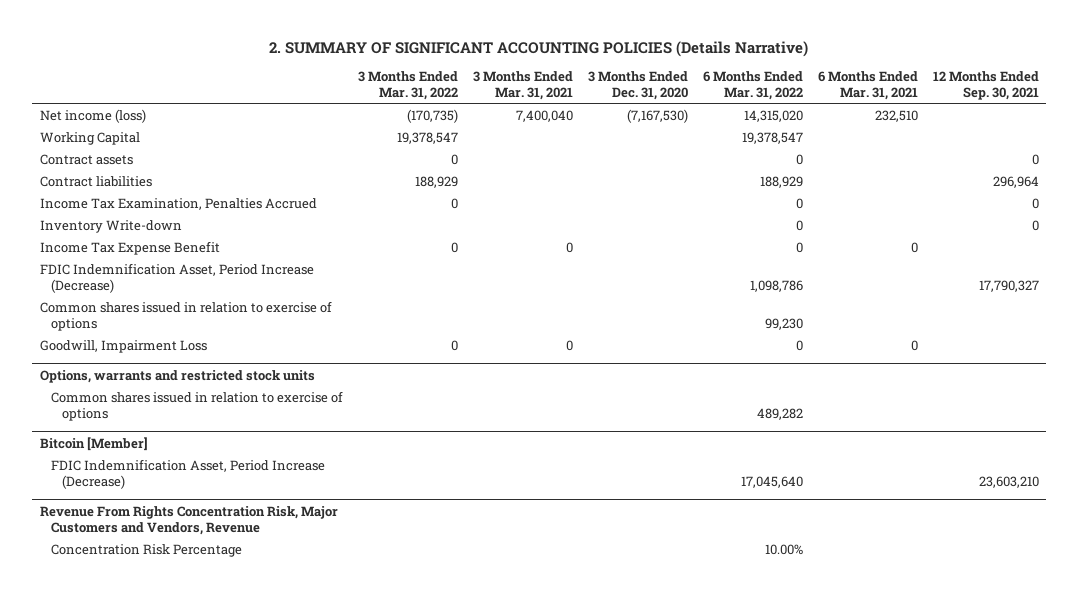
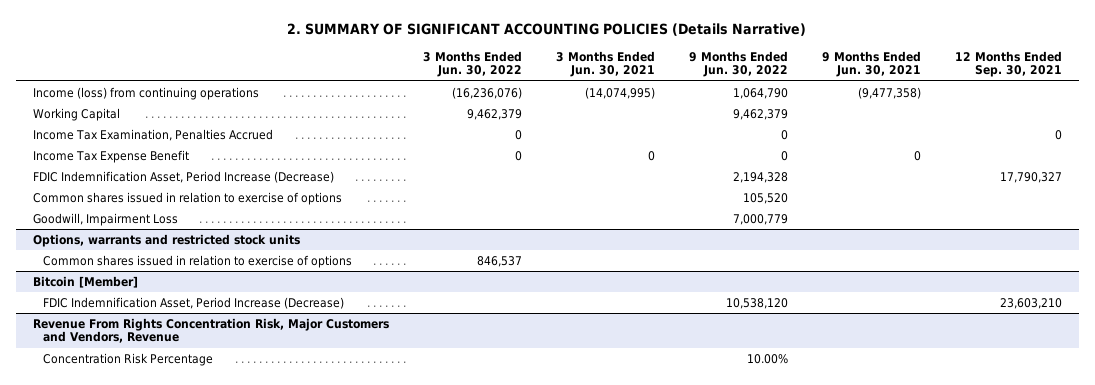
- | 3 Months Ended Mar. 31, 2022 | 3 Months Ended Mar. 31, 2021 | 3 Months Ended Dec. 31, 2020 | 6 Months Ended Mar. 31, 2022 | 6 Months Ended Mar. 31, 2021 | 12 Months Ended Sep. 30, 2021
+ | 3 Months Ended Jun. 30, 2022 | 3 Months Ended Jun. 30, 2021 | 9 Months Ended Jun. 30, 2022 | 9 Months Ended Jun. 30, 2021 | 12 Months Ended Sep. 30, 2021
- Net income (loss) | (170,735) | 7,400,040 | (7,167,530) | 14,315,020 | 232,510 |
+ Income (loss) from continuing operations | (16,236,076) | (14,074,995) | 1,064,790 | (9,477,358) |
- Contract assets | 0 | | | 0 | | 0
- Contract liabilities | 188,929 | | | 188,929 | | 296,964
- Inventory Write-down | | | | 0 | | 0

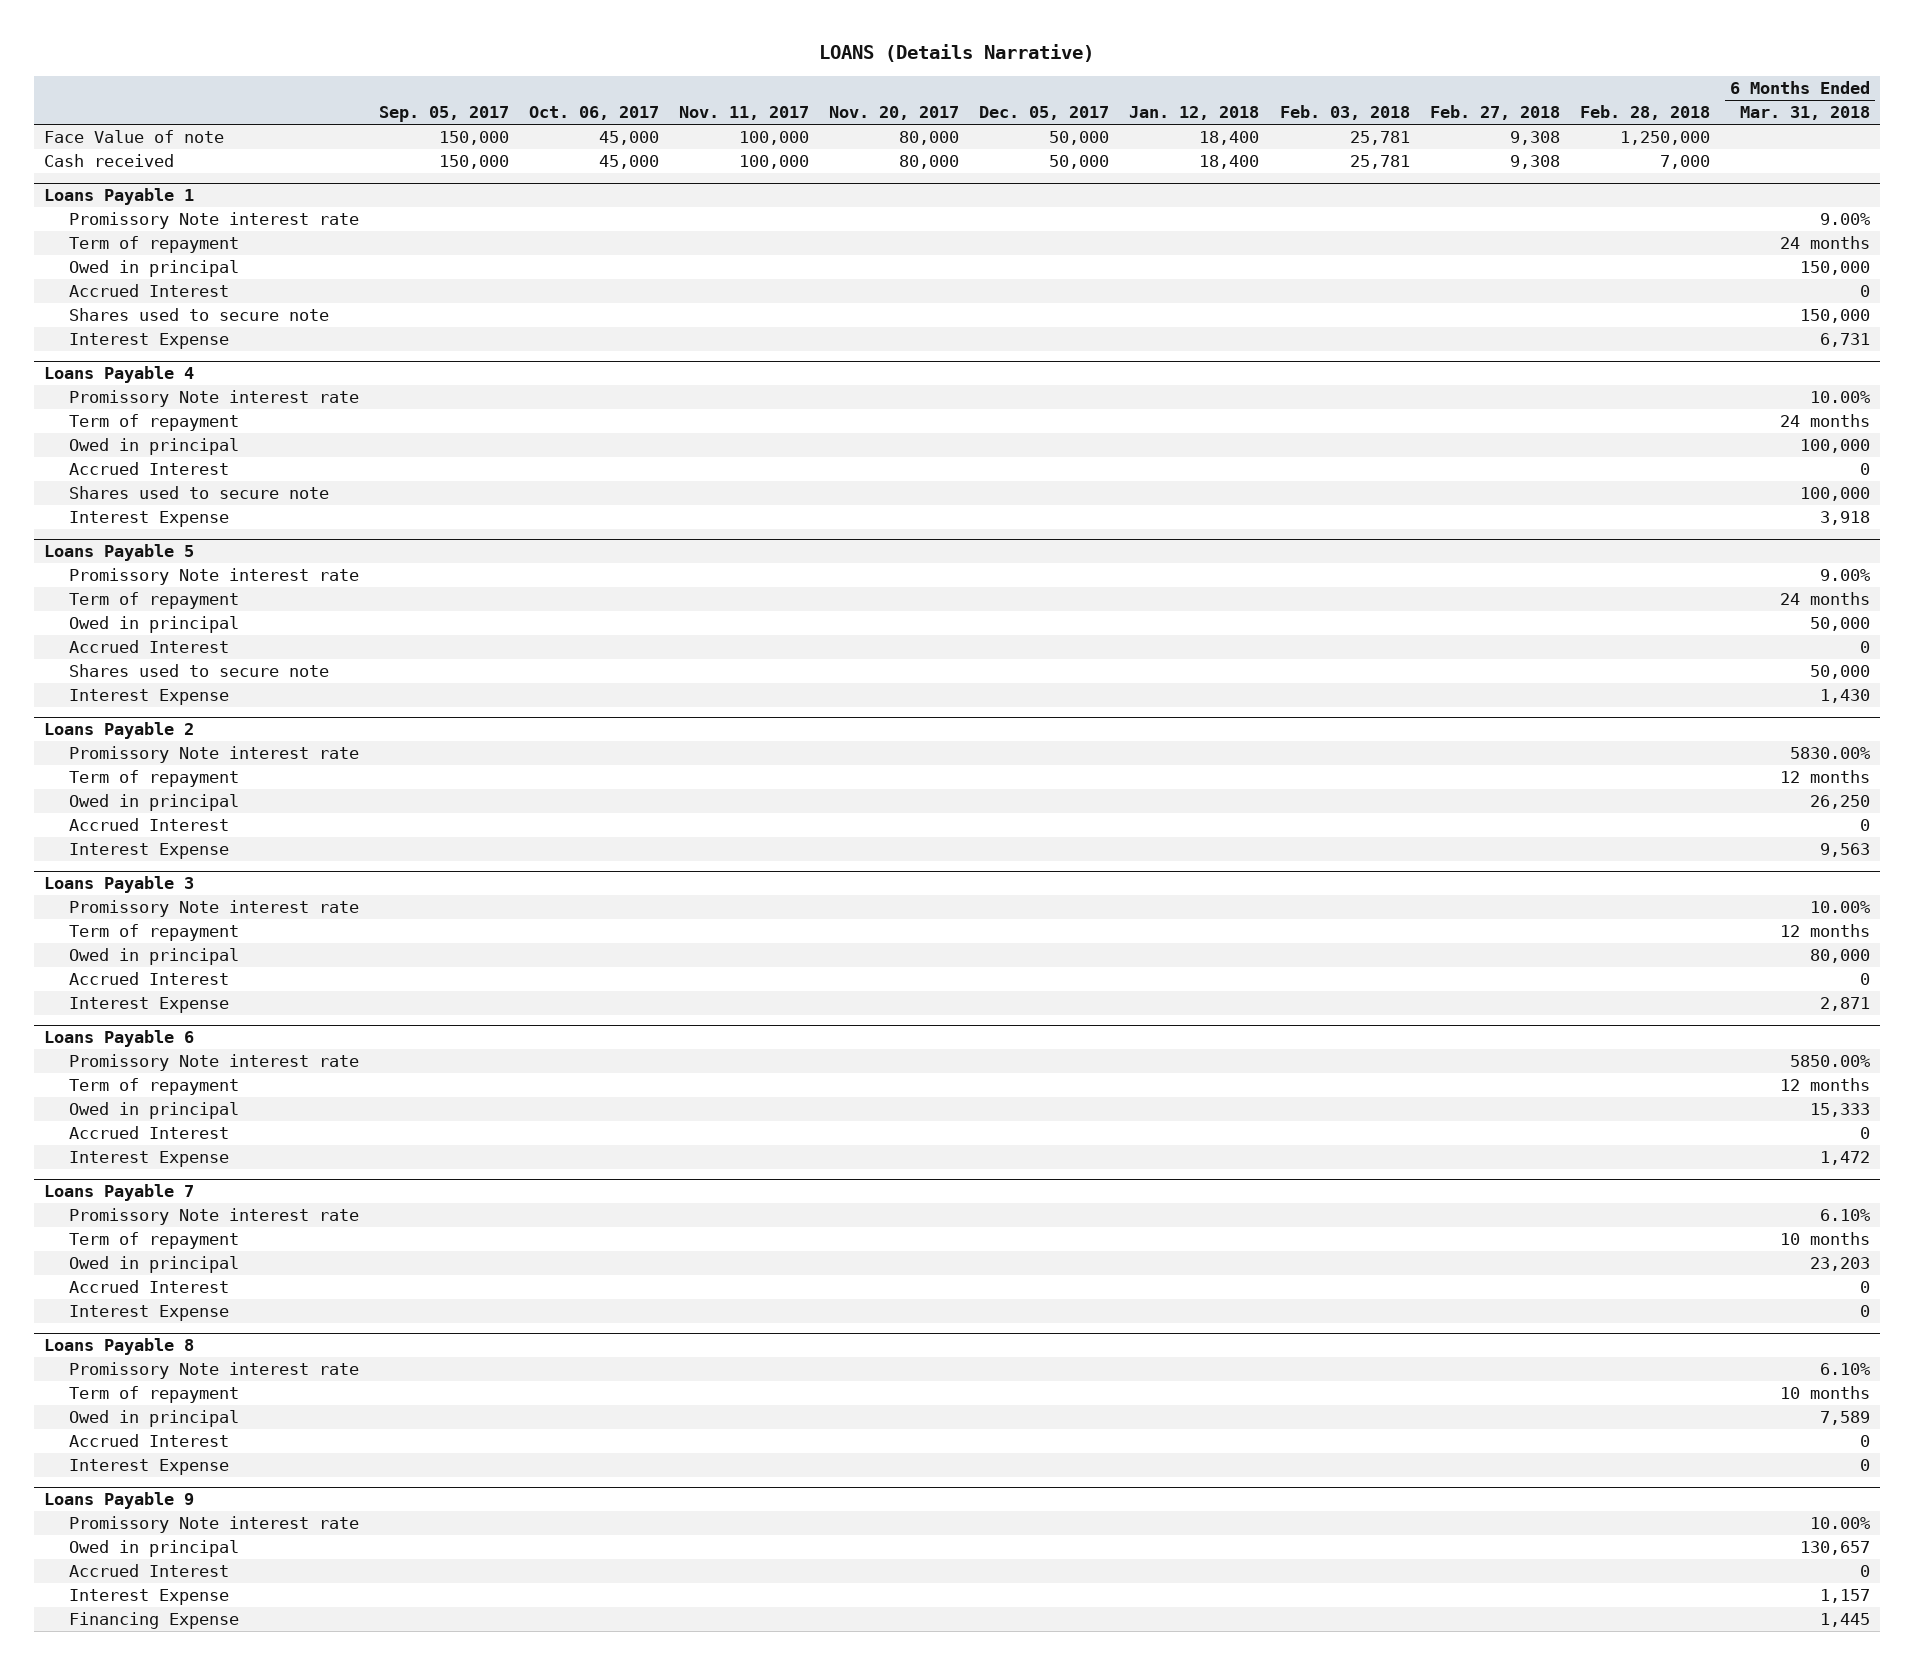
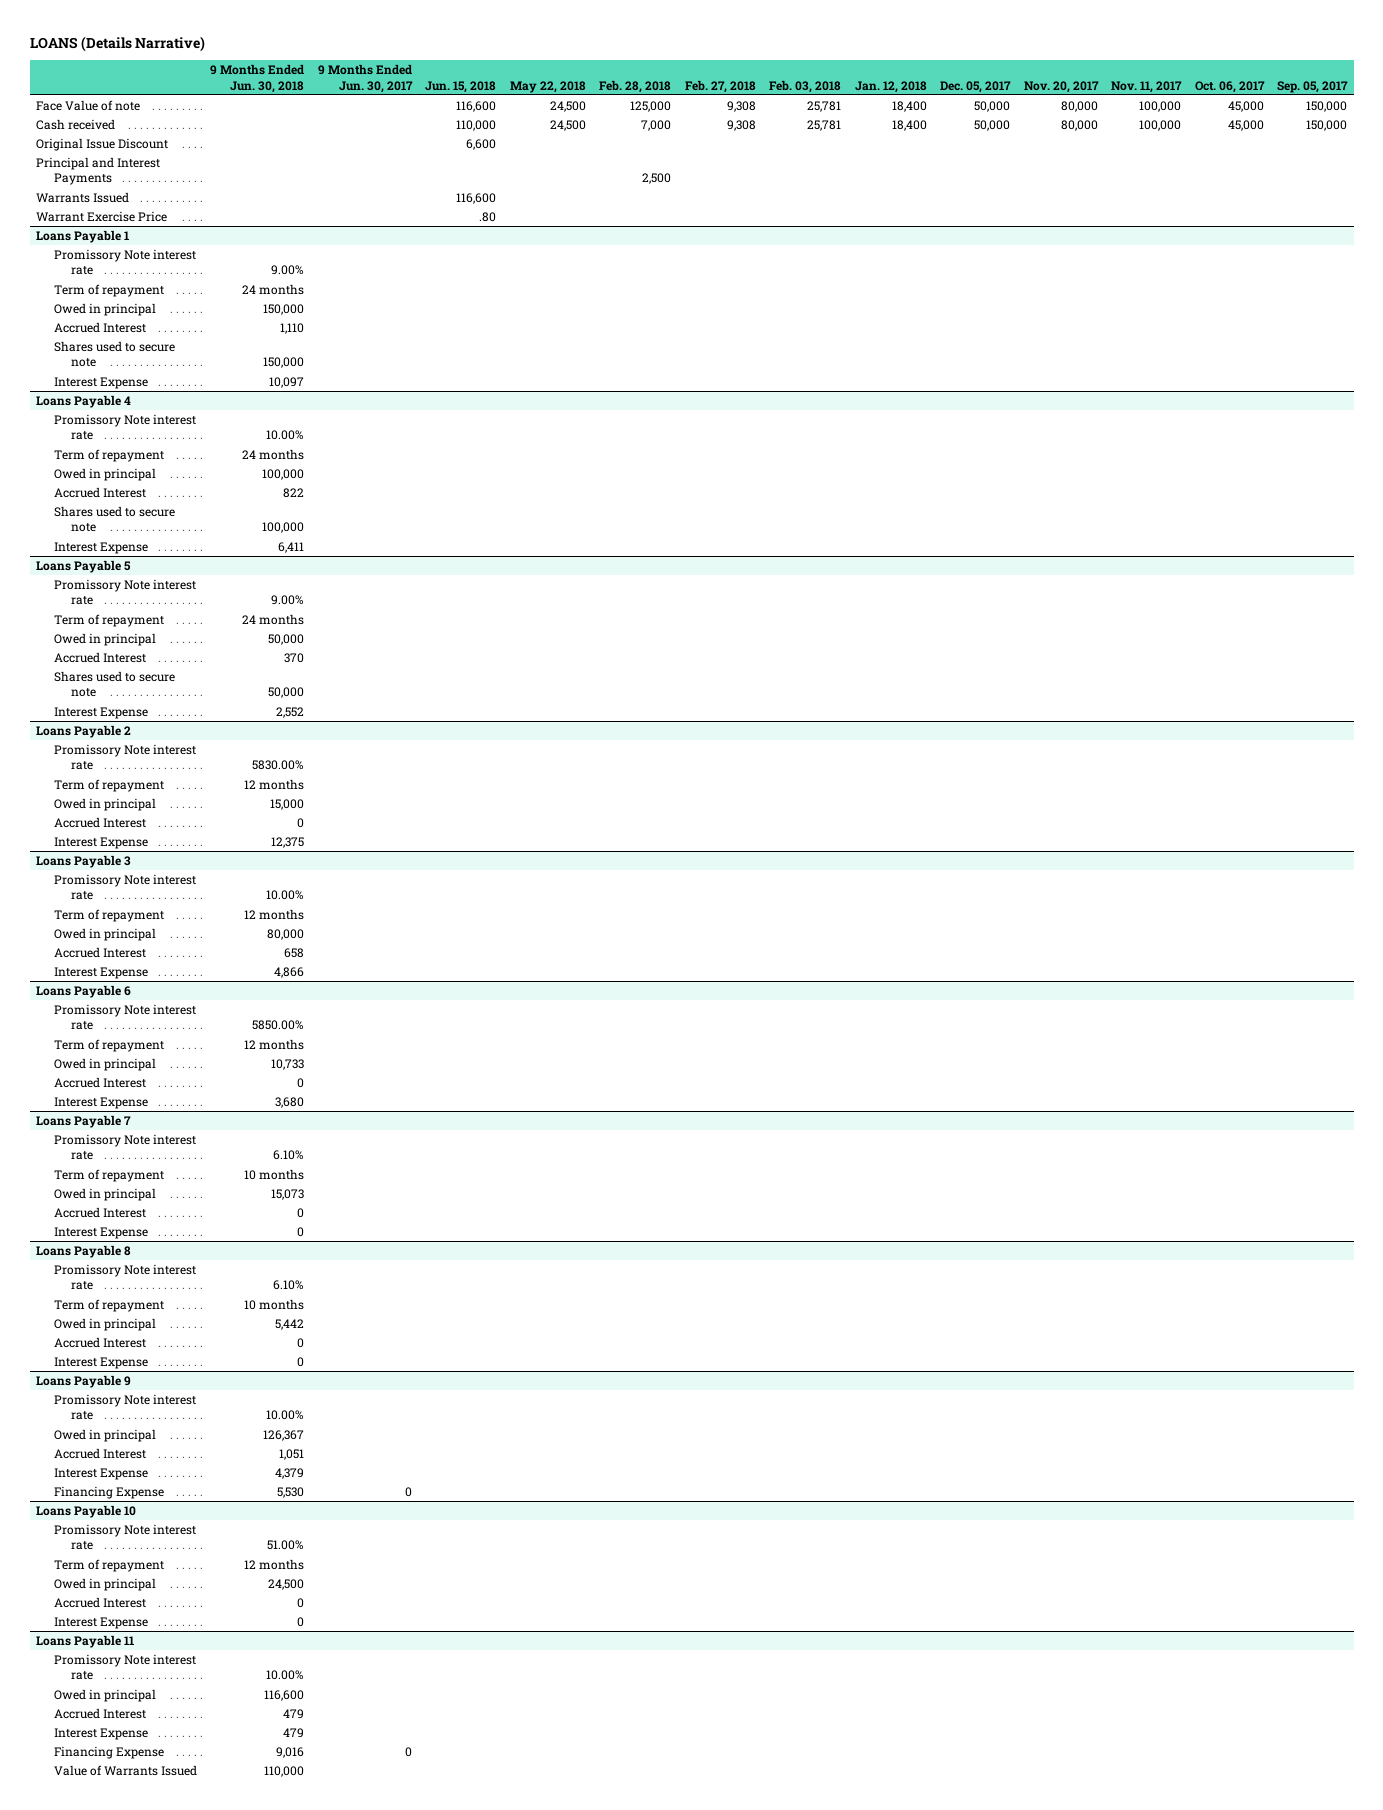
- | Sep. 05, 2017 | Oct. 06, 2017 | Nov. 11, 2017 | Nov. 20, 2017 | Dec. 05, 2017 | Jan. 12, 2018 | Feb. 03, 2018 | Feb. 27, 2018 | Feb. 28, 2018 | 6 Months Ended Mar. 31, 2018
+ | 9 Months Ended Jun. 30, 2018 | 9 Months Ended Jun. 30, 2017 | Jun. 15, 2018 | May 22, 2018 | Feb. 28, 2018 | Feb. 27, 2018 | Feb. 03, 2018 | Jan. 12, 2018 | Dec. 05, 2017 | Nov. 20, 2017 | Nov. 11, 2017 | Oct. 06, 2017 | Sep. 05, 2017
- Face Value of note | 150,000 | 45,000 | 100,000 | 80,000 | 50,000 | 18,400 | 25,781 | 9,308 | 1,250,000 |
+ Face Value of note | | | 116,600 | 24,500 | 125,000 | 9,308 | 25,781 | 18,400 | 50,000 | 80,000 | 100,000 | 45,000 | 150,000
+ Original Issue Discount | | | 6,600 | | | | | | | | | |
+ Principal and Interest Payments | | | | | 2,500 | | | | | | | |
+ Warrants Issued | | | 116,600 | | | | | | | | | |
+ Warrant Exercise Price | | | .80 | | | | | | | | | |
+ Loans Payable 10
+ Promissory Note interest rate | 51.00% | | | | | | | | | | | |
+ Term of repayment | 12 months | | | | | | | | | | | |
+ Owed in principal | 24,500 | | | | | | | | | | | |
+ Accrued Interest | 0 | | | | | | | | | | | |
+ Interest Expense | 0 | | | | | | | | | | | |
+ Loans Payable 11
+ Promissory Note interest rate | 10.00% | | | | | | | | | | | |
+ Owed in principal | 116,600 | | | | | | | | | | | |
+ Accrued Interest | 479 | | | | | | | | | | | |
+ Interest Expense | 479 | | | | | | | | | | | |
+ Financing Expense | 9,016 | 0 | | | | | | | | | | |
+ Value of Warrants Issued | 110,000 | | | | | | | | | | | |

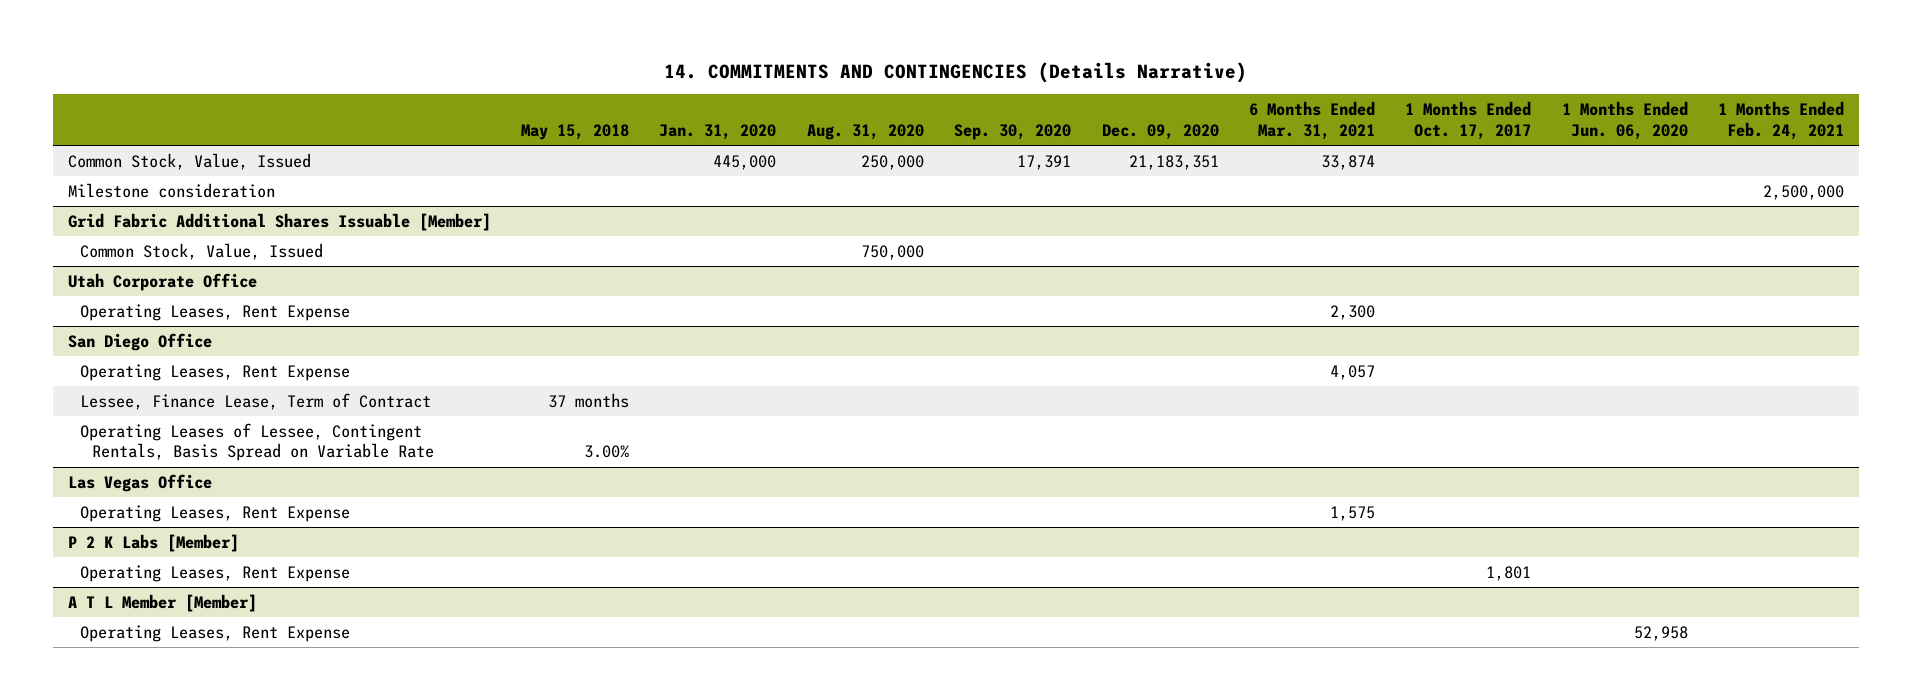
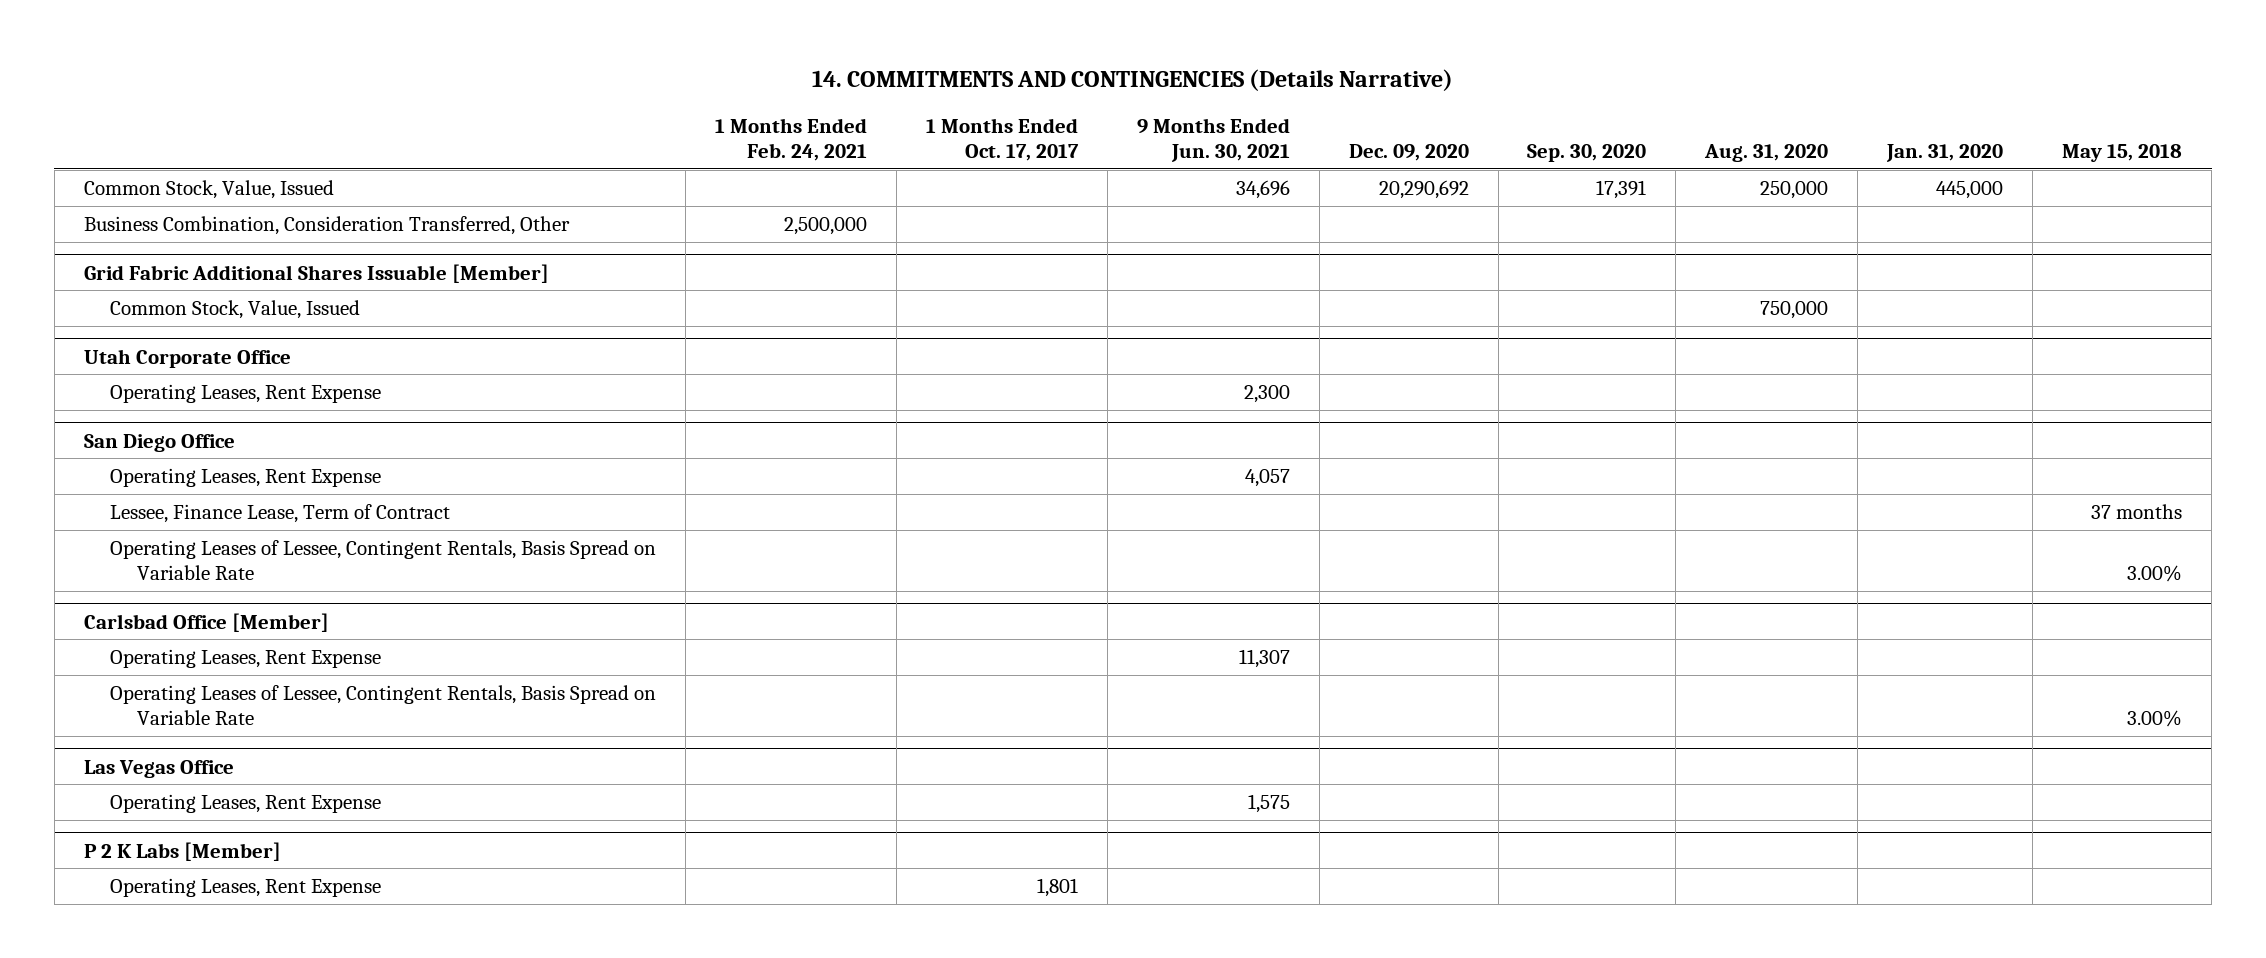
- | May 15, 2018 | Jan. 31, 2020 | Aug. 31, 2020 | Sep. 30, 2020 | Dec. 09, 2020 | 6 Months Ended Mar. 31, 2021 | 1 Months Ended Oct. 17, 2017 | 1 Months Ended Jun. 06, 2020 | 1 Months Ended Feb. 24, 2021
+ | 1 Months Ended Feb. 24, 2021 | 1 Months Ended Oct. 17, 2017 | 9 Months Ended Jun. 30, 2021 | Dec. 09, 2020 | Sep. 30, 2020 | Aug. 31, 2020 | Jan. 31, 2020 | May 15, 2018
- Common Stock, Value, Issued | | 445,000 | 250,000 | 17,391 | 21,183,351 | 33,874 | | |
- Milestone consideration | | | | | | | | | 2,500,000
+ Common Stock, Value, Issued | | | 34,696 | 20,290,692 | 17,391 | 250,000 | 445,000 |
+ Business Combination, Consideration Transferred, Other | 2,500,000 | | | | | | |
+ Carlsbad Office [Member]
+ Operating Leases, Rent Expense | | | 11,307 | | | | |
+ Operating Leases of Lessee, Contingent Rentals, Basis Spread on Variable Rate | | | | | | | | 3.00%
- A T L Member [Member]
- Operating Leases, Rent Expense | | | | | | | | 52,958 |

